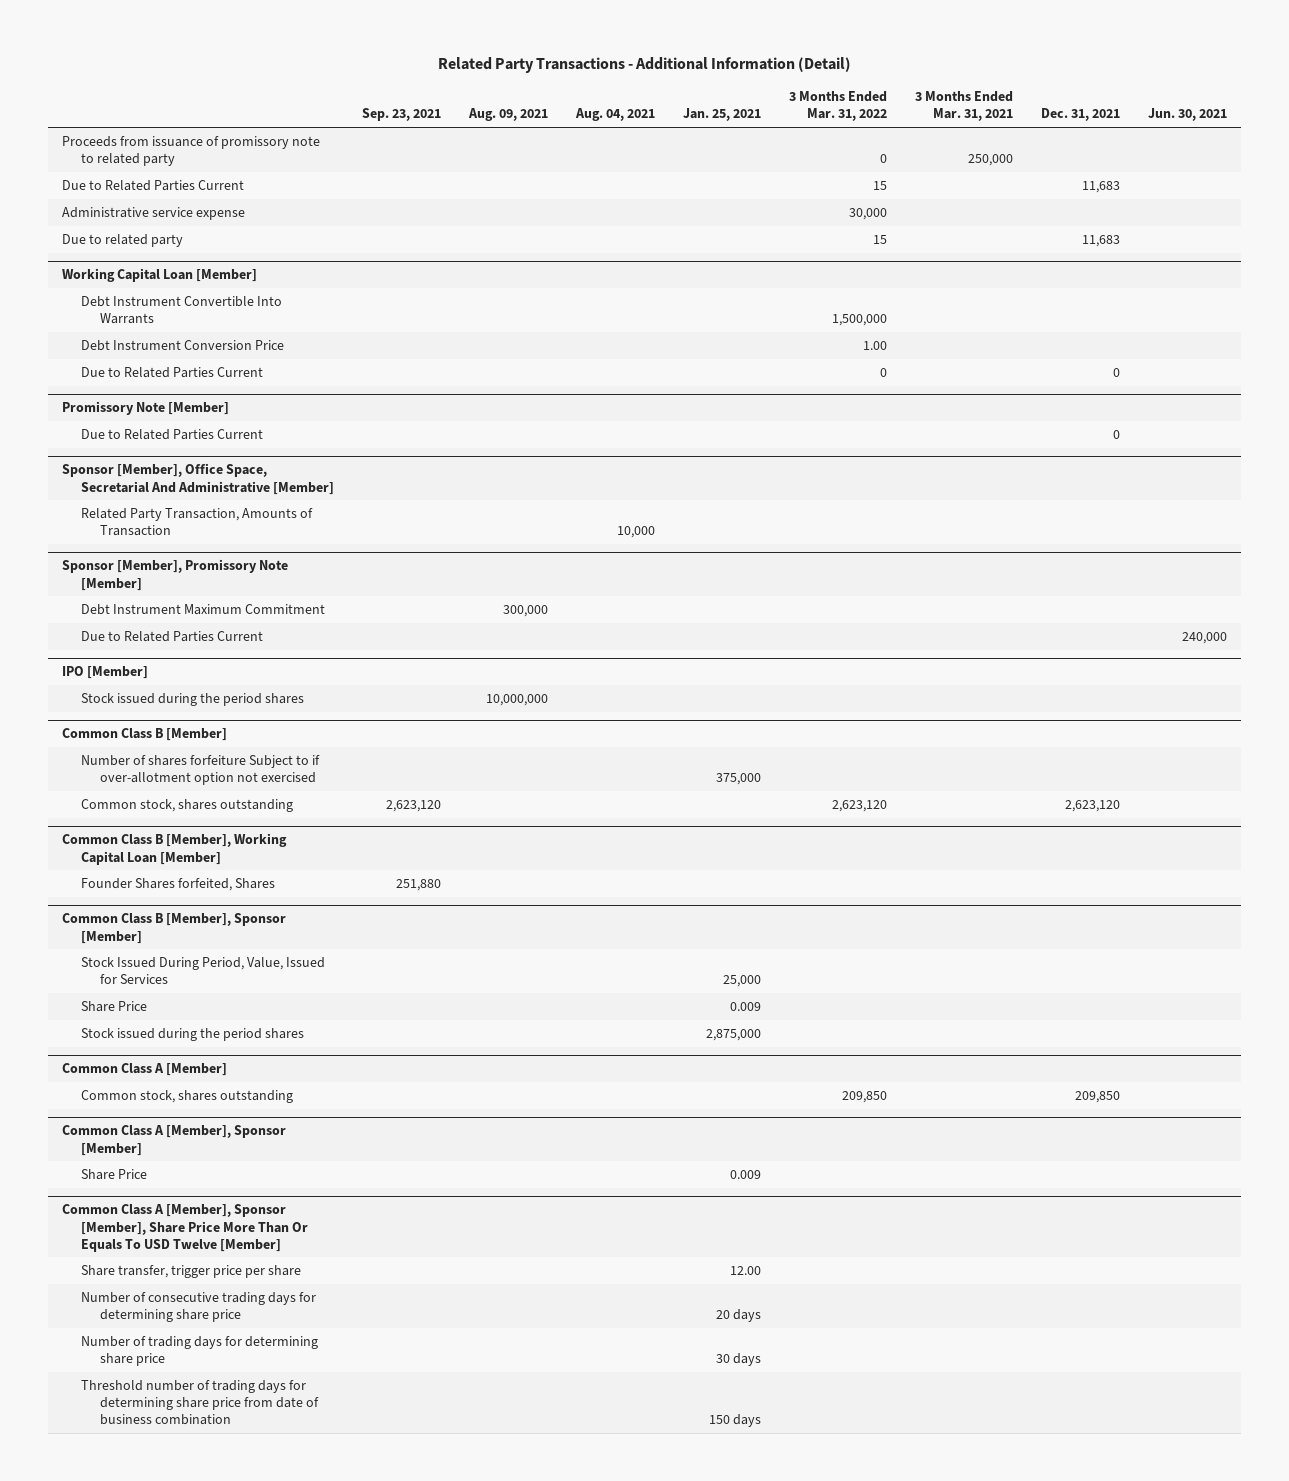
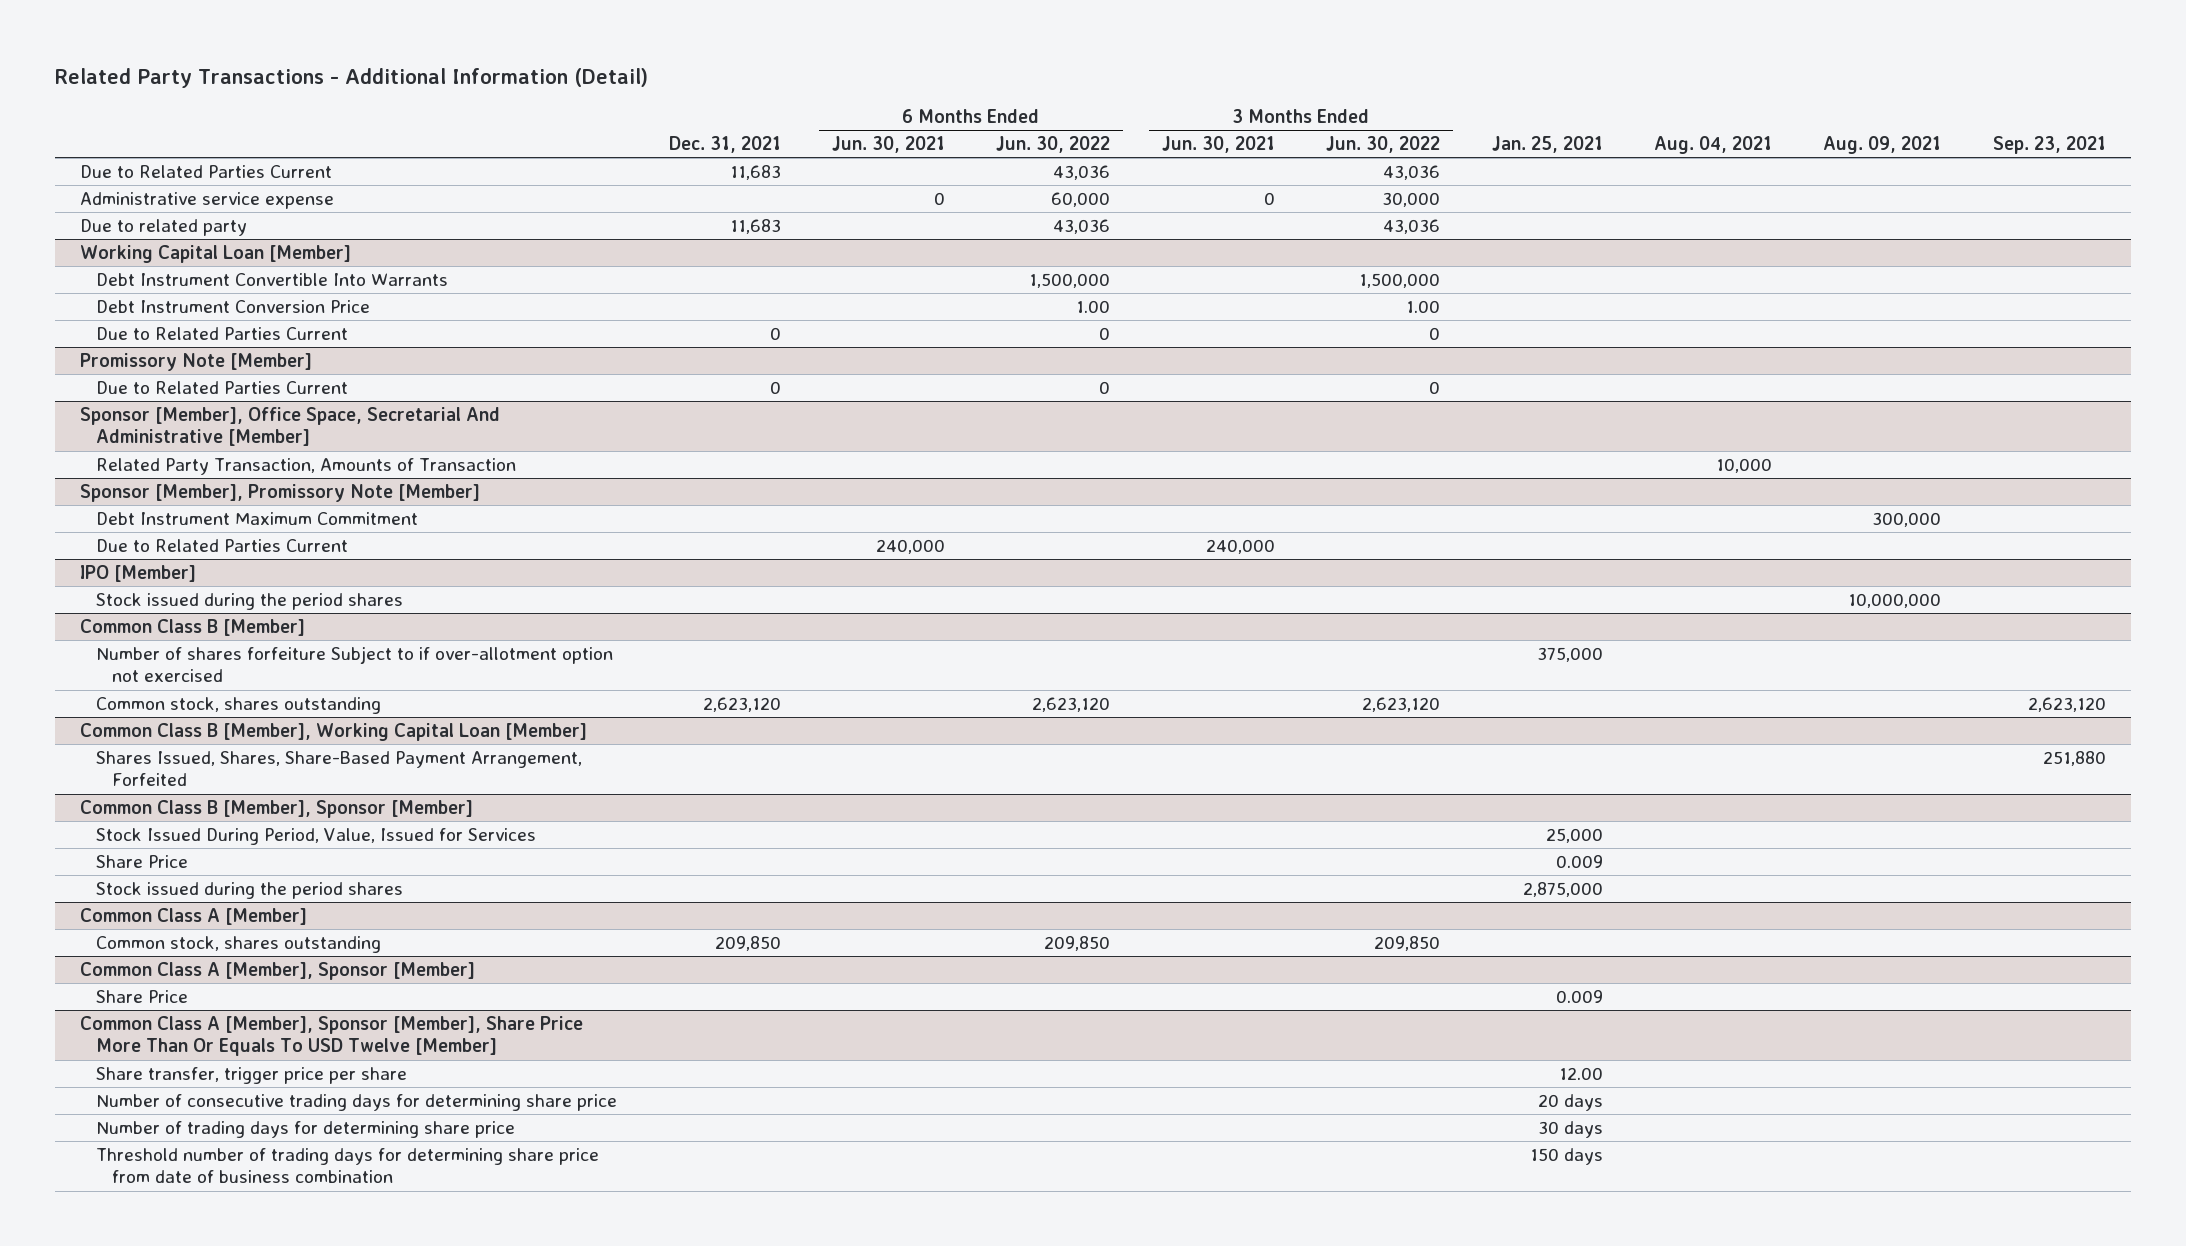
- | Sep. 23, 2021 | Aug. 09, 2021 | Aug. 04, 2021 | Jan. 25, 2021 | 3 Months Ended Mar. 31, 2022 | 3 Months Ended Mar. 31, 2021 | Dec. 31, 2021 | Jun. 30, 2021
+ | Dec. 31, 2021 | 6 Months Ended Jun. 30, 2021 | 6 Months Ended Jun. 30, 2022 | 3 Months Ended Jun. 30, 2021 | 3 Months Ended Jun. 30, 2022 | Jan. 25, 2021 | Aug. 04, 2021 | Aug. 09, 2021 | Sep. 23, 2021
- Proceeds from issuance of promissory note to related party | | | | | 0 | 250,000 | |
@ Common Class B [Member], Working Capital Loan [Member]
- Founder Shares forfeited, Shares | 251,880 | | | | | | |
+ Shares Issued, Shares, Share-Based Payment Arrangement, Forfeited | | | | | | | | | 251,880

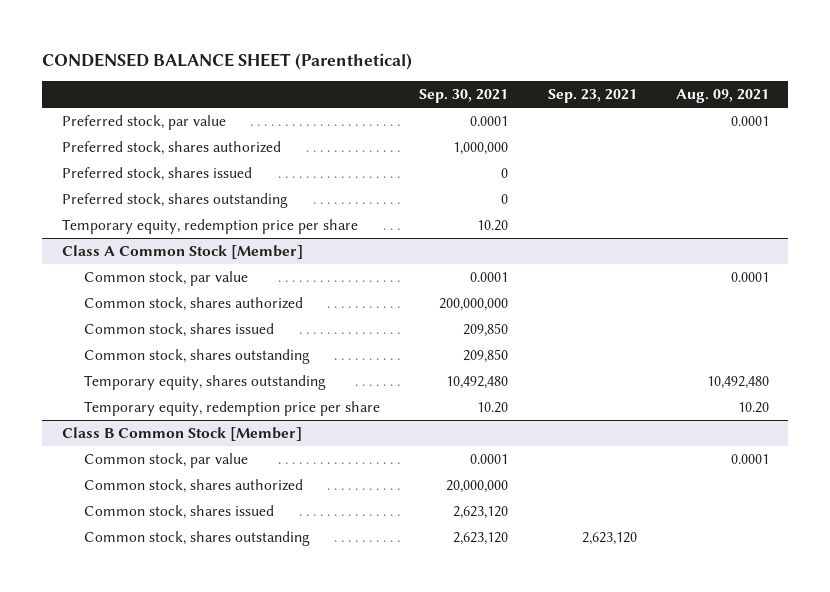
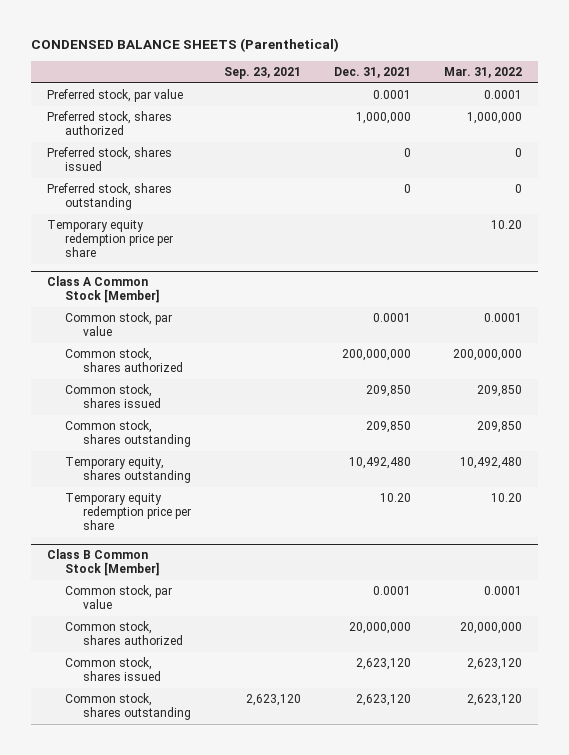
- CONDENSED BALANCE SHEET (Parenthetical)
+ CONDENSED BALANCE SHEETS (Parenthetical)
- | Sep. 30, 2021 | Sep. 23, 2021 | Aug. 09, 2021
+ | Sep. 23, 2021 | Dec. 31, 2021 | Mar. 31, 2022
- Temporary equity, redemption price per share | 10.20 | |
+ Temporary equity redemption price per share | | | 10.20
@ Class A Common Stock [Member]
- Temporary equity, redemption price per share | 10.20 | | 10.20
+ Temporary equity redemption price per share | | 10.20 | 10.20

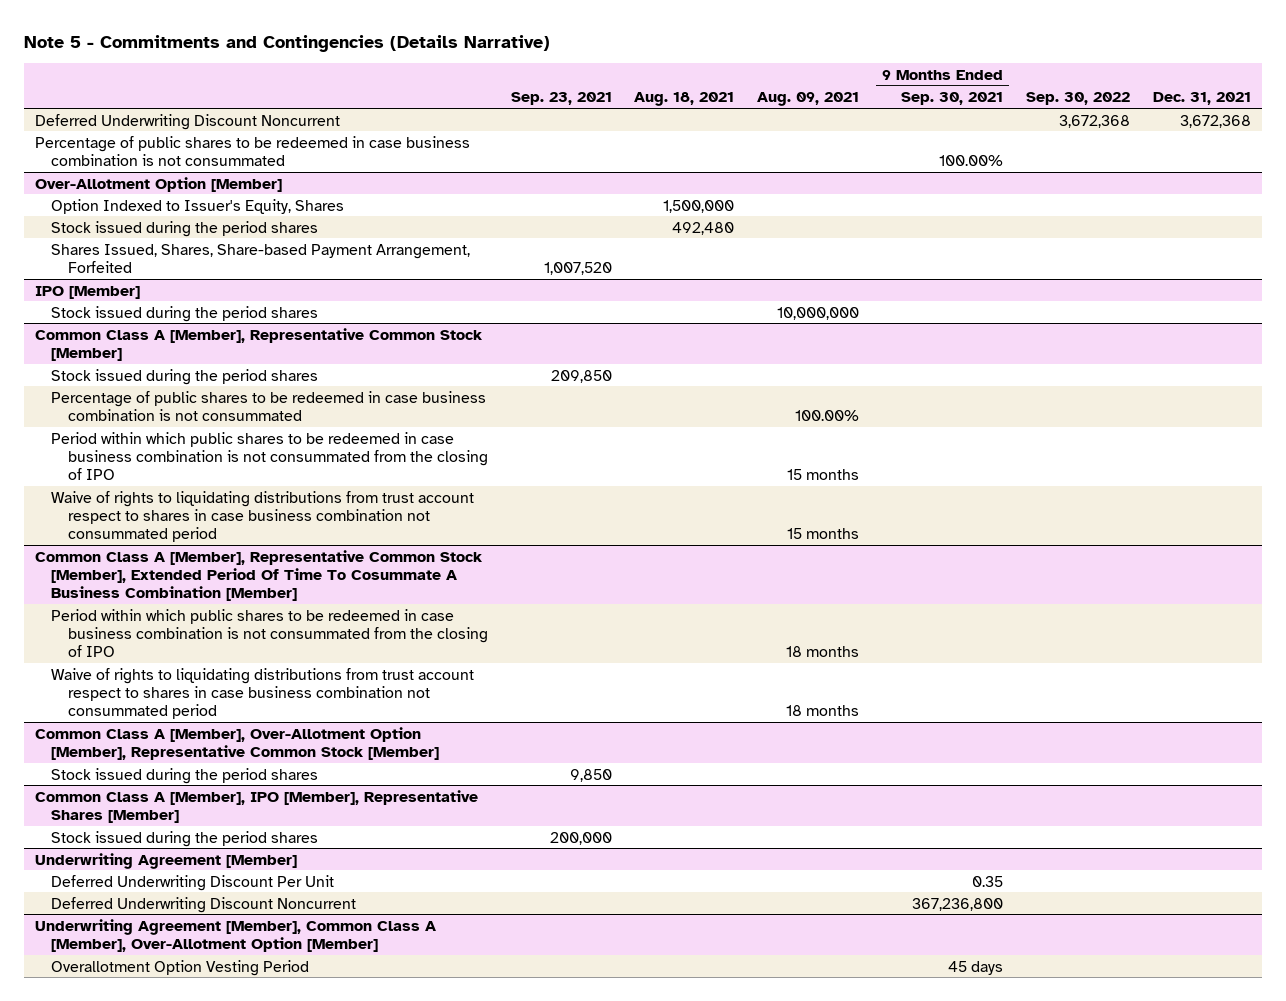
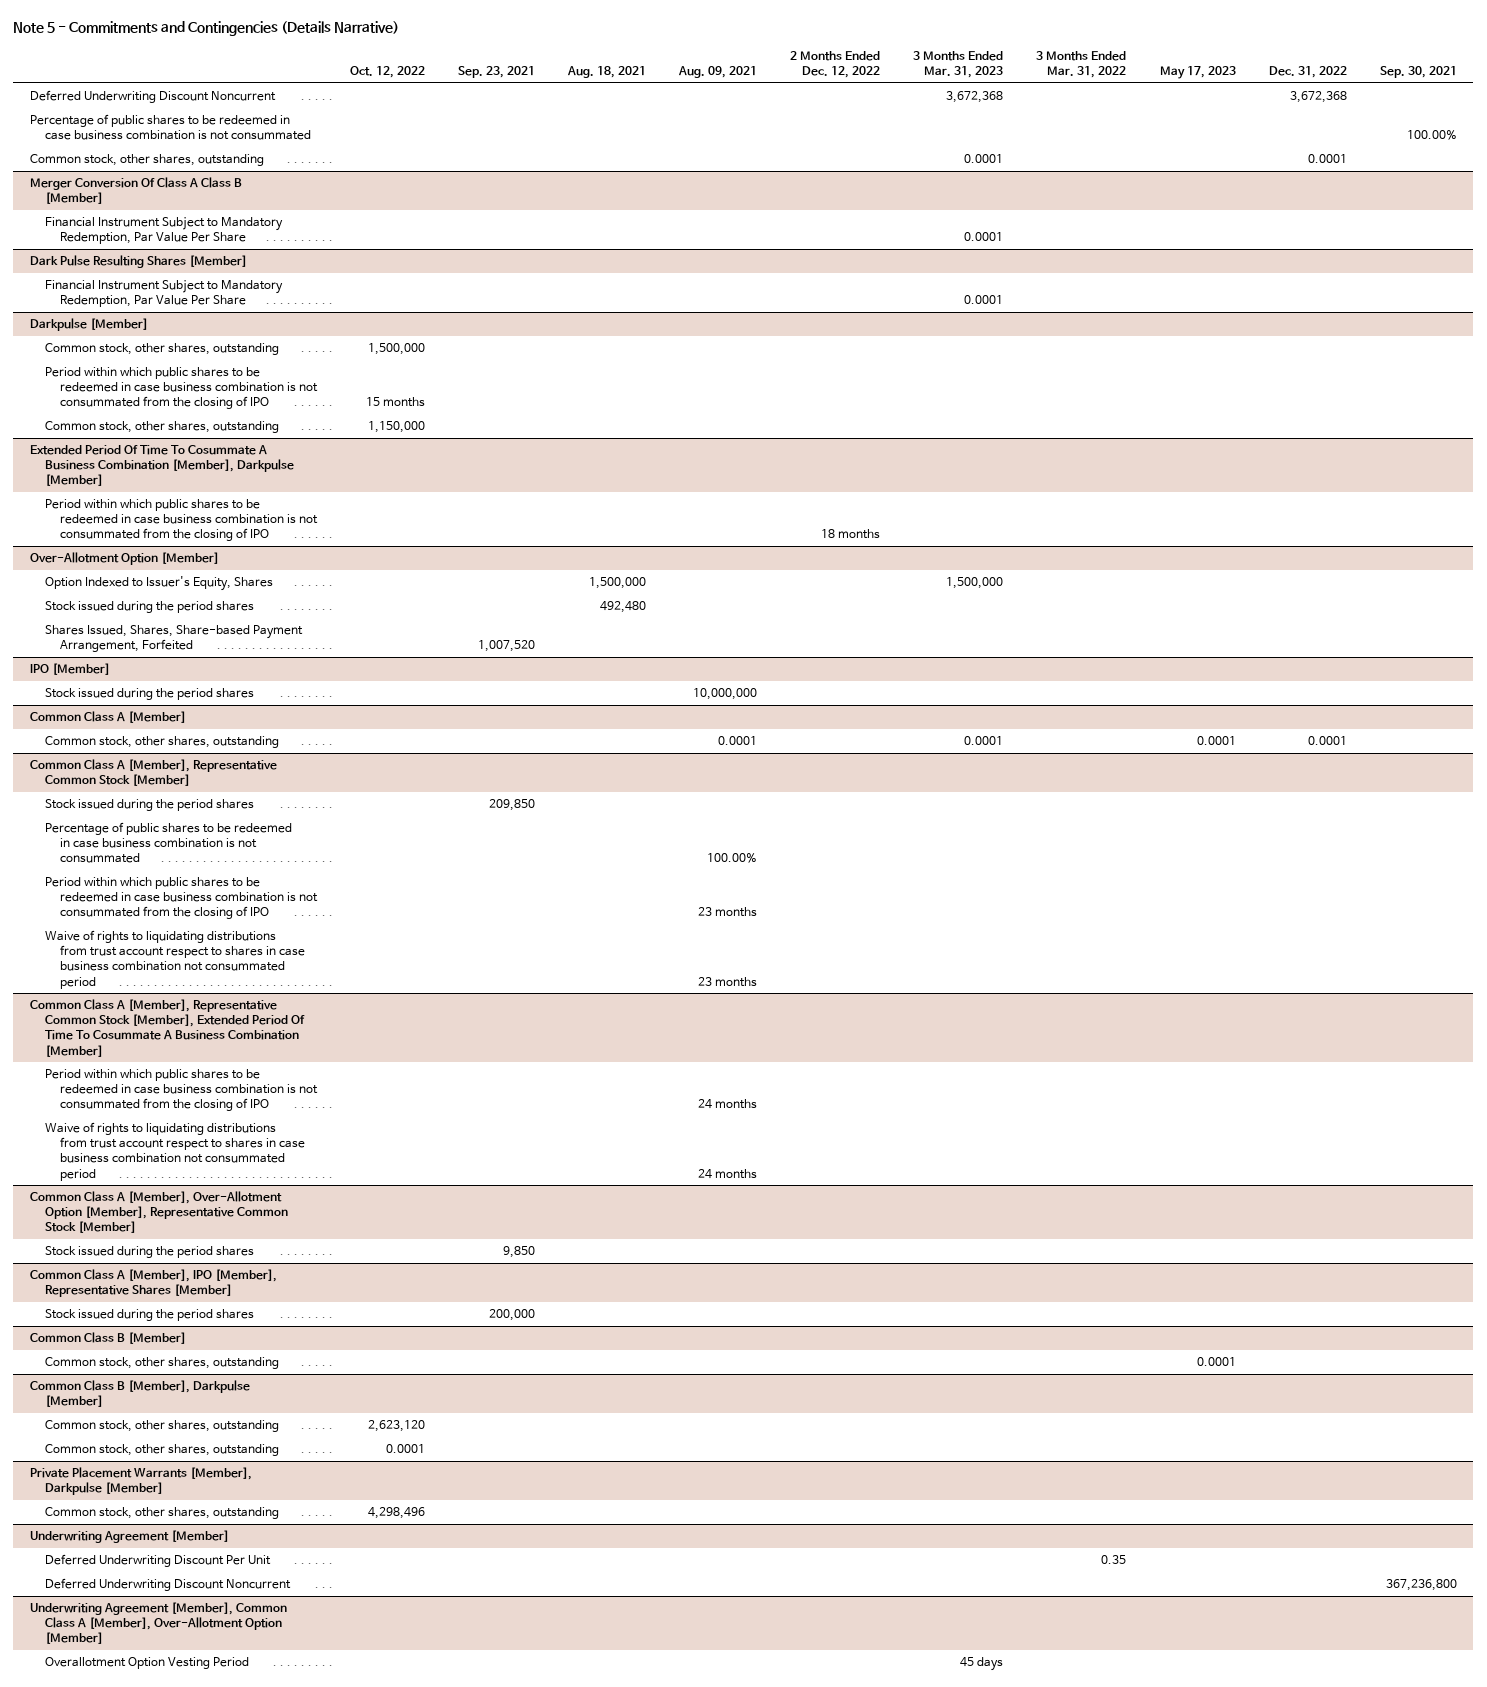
- | Sep. 23, 2021 | Aug. 18, 2021 | Aug. 09, 2021 | 9 Months Ended Sep. 30, 2021 | Sep. 30, 2022 | Dec. 31, 2021
+ | Oct. 12, 2022 | Sep. 23, 2021 | Aug. 18, 2021 | Aug. 09, 2021 | 2 Months Ended Dec. 12, 2022 | 3 Months Ended Mar. 31, 2023 | 3 Months Ended Mar. 31, 2022 | May 17, 2023 | Dec. 31, 2022 | Sep. 30, 2021
+ Common stock, other shares, outstanding | | | | | | 0.0001 | | | 0.0001 |
+ Merger Conversion Of Class A Class B [Member]
+ Financial Instrument Subject to Mandatory Redemption, Par Value Per Share | | | | | | 0.0001 | | | |
+ Dark Pulse Resulting Shares [Member]
+ Financial Instrument Subject to Mandatory Redemption, Par Value Per Share | | | | | | 0.0001 | | | |
+ Darkpulse [Member]
+ Common stock, other shares, outstanding | 1,500,000 | | | | | | | | |
+ Period within which public shares to be redeemed in case business combination is not consummated from the closing of IPO | 15 months | | | | | | | | |
+ Common stock, other shares, outstanding | 1,150,000 | | | | | | | | |
+ Extended Period Of Time To Cosummate A Business Combination [Member], Darkpulse [Member]
+ Period within which public shares to be redeemed in case business combination is not consummated from the closing of IPO | | | | | 18 months | | | | |
+ Common Class A [Member]
+ Common stock, other shares, outstanding | | | | 0.0001 | | 0.0001 | | 0.0001 | 0.0001 |
@ Common Class A [Member], Representative Common Stock [Member]
- Period within which public shares to be redeemed in case business combination is not consummated from the closing of IPO | | | 15 months | | |
- Waive of rights to liquidating distributions from trust account respect to shares in case business combination not consummated period | | | 15 months | | |
+ Period within which public shares to be redeemed in case business combination is not consummated from the closing of IPO | | | | 23 months | | | | | |
+ Waive of rights to liquidating distributions from trust account respect to shares in case business combination not consummated period | | | | 23 months | | | | | |
@ Common Class A [Member], Representative Common Stock [Member], Extended Period Of Time To Cosummate A Business Combination [Member]
- Period within which public shares to be redeemed in case business combination is not consummated from the closing of IPO | | | 18 months | | |
- Waive of rights to liquidating distributions from trust account respect to shares in case business combination not consummated period | | | 18 months | | |
+ Period within which public shares to be redeemed in case business combination is not consummated from the closing of IPO | | | | 24 months | | | | | |
+ Waive of rights to liquidating distributions from trust account respect to shares in case business combination not consummated period | | | | 24 months | | | | | |
+ Common Class B [Member]
+ Common stock, other shares, outstanding | | | | | | | | 0.0001 | |
+ Common Class B [Member], Darkpulse [Member]
+ Common stock, other shares, outstanding | 2,623,120 | | | | | | | | |
+ Common stock, other shares, outstanding | 0.0001 | | | | | | | | |
+ Private Placement Warrants [Member], Darkpulse [Member]
+ Common stock, other shares, outstanding | 4,298,496 | | | | | | | | |

